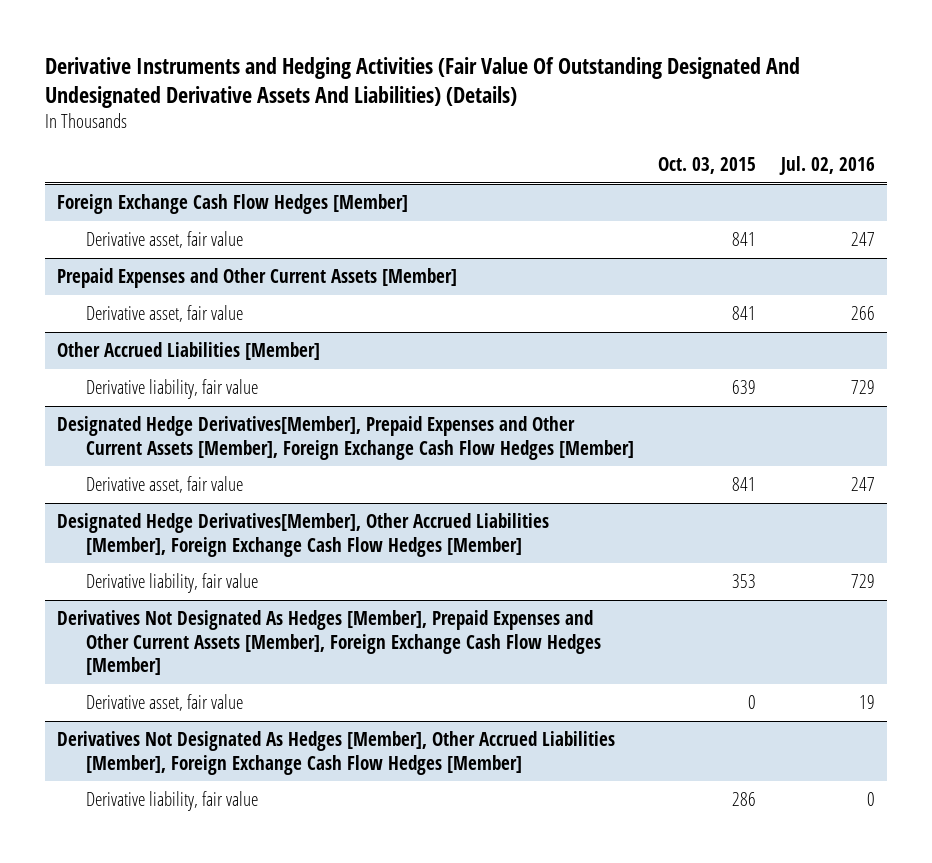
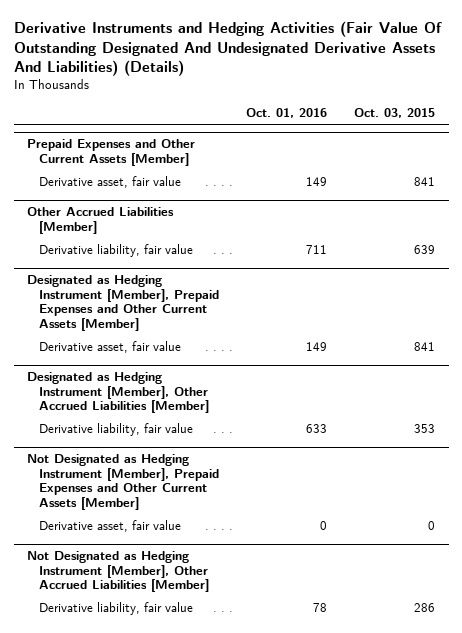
- | Oct. 03, 2015 | Jul. 02, 2016
+ | Oct. 01, 2016 | Oct. 03, 2015
- Foreign Exchange Cash Flow Hedges [Member]
- Derivative asset, fair value | 841 | 247
- Designated Hedge Derivatives[Member], Prepaid Expenses and Other Current Assets [Member], Foreign Exchange Cash Flow Hedges [Member]
+ Designated as Hedging Instrument [Member], Prepaid Expenses and Other Current Assets [Member]
- Designated Hedge Derivatives[Member], Other Accrued Liabilities [Member], Foreign Exchange Cash Flow Hedges [Member]
+ Designated as Hedging Instrument [Member], Other Accrued Liabilities [Member]
- Derivatives Not Designated As Hedges [Member], Prepaid Expenses and Other Current Assets [Member], Foreign Exchange Cash Flow Hedges [Member]
+ Not Designated as Hedging Instrument [Member], Prepaid Expenses and Other Current Assets [Member]
- Derivatives Not Designated As Hedges [Member], Other Accrued Liabilities [Member], Foreign Exchange Cash Flow Hedges [Member]
+ Not Designated as Hedging Instrument [Member], Other Accrued Liabilities [Member]

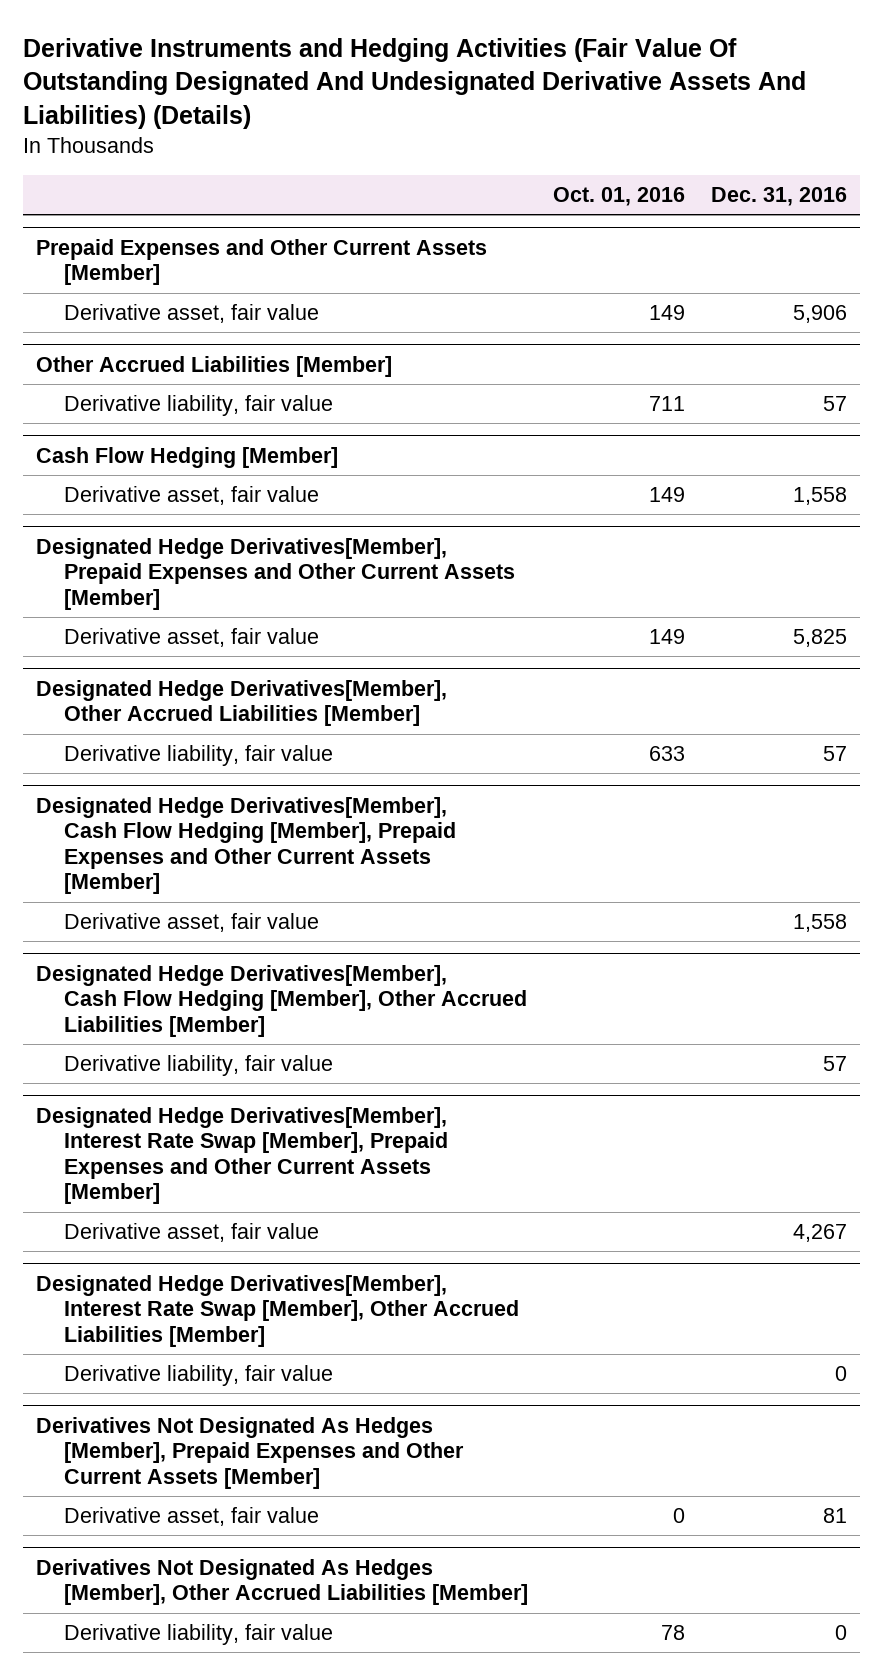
- | Oct. 01, 2016 | Oct. 03, 2015
+ | Oct. 01, 2016 | Dec. 31, 2016
- Designated as Hedging Instrument [Member], Prepaid Expenses and Other Current Assets [Member]
+ Cash Flow Hedging [Member]
- Designated as Hedging Instrument [Member], Other Accrued Liabilities [Member]
+ Designated Hedge Derivatives[Member], Prepaid Expenses and Other Current Assets [Member]
+ Derivative asset, fair value | 149 | 5,825
+ Designated Hedge Derivatives[Member], Other Accrued Liabilities [Member]
- Not Designated as Hedging Instrument [Member], Prepaid Expenses and Other Current Assets [Member]
+ Designated Hedge Derivatives[Member], Cash Flow Hedging [Member], Prepaid Expenses and Other Current Assets [Member]
+ Derivative asset, fair value | | 1,558
+ Designated Hedge Derivatives[Member], Cash Flow Hedging [Member], Other Accrued Liabilities [Member]
+ Derivative liability, fair value | | 57
+ Designated Hedge Derivatives[Member], Interest Rate Swap [Member], Prepaid Expenses and Other Current Assets [Member]
+ Derivative asset, fair value | | 4,267
+ Designated Hedge Derivatives[Member], Interest Rate Swap [Member], Other Accrued Liabilities [Member]
+ Derivative liability, fair value | | 0
+ Derivatives Not Designated As Hedges [Member], Prepaid Expenses and Other Current Assets [Member]
- Not Designated as Hedging Instrument [Member], Other Accrued Liabilities [Member]
+ Derivatives Not Designated As Hedges [Member], Other Accrued Liabilities [Member]

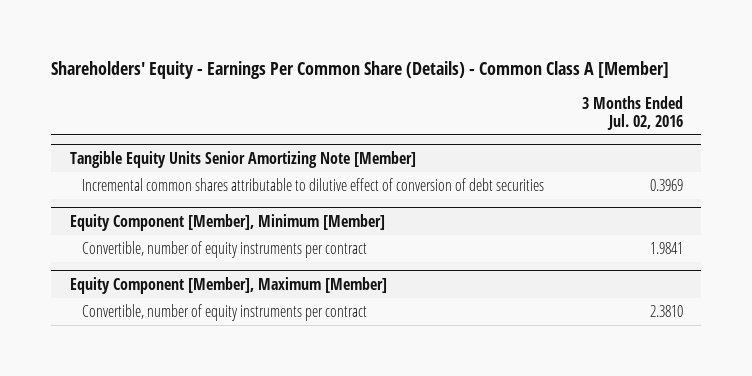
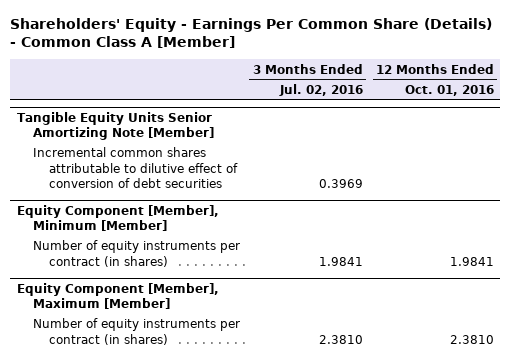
- | 3 Months Ended Jul. 02, 2016
+ | 3 Months Ended Jul. 02, 2016 | 12 Months Ended Oct. 01, 2016
@ Equity Component [Member], Minimum [Member]
- Convertible, number of equity instruments per contract | 1.9841
+ Number of equity instruments per contract (in shares) | 1.9841 | 1.9841
@ Equity Component [Member], Maximum [Member]
- Convertible, number of equity instruments per contract | 2.3810
+ Number of equity instruments per contract (in shares) | 2.3810 | 2.3810

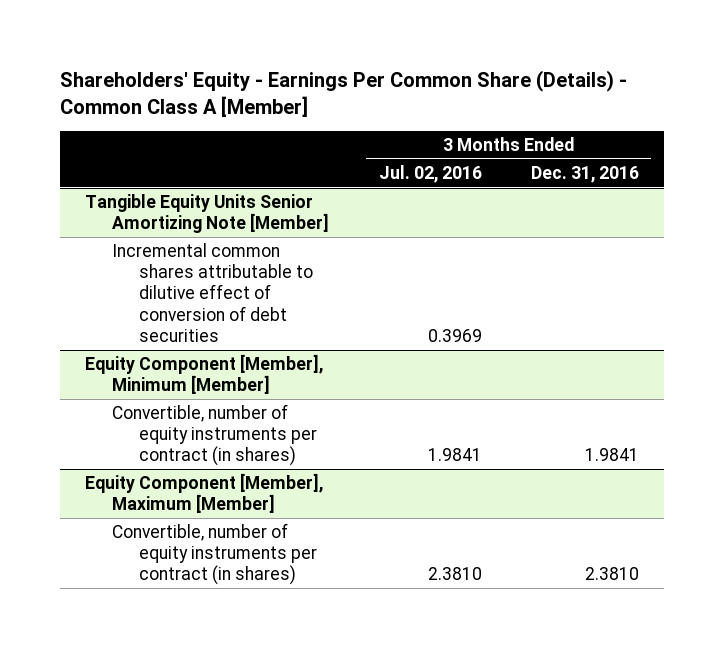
- | 3 Months Ended Jul. 02, 2016 | 12 Months Ended Oct. 01, 2016
+ | 3 Months Ended Jul. 02, 2016 | 3 Months Ended Dec. 31, 2016
@ Equity Component [Member], Minimum [Member]
- Number of equity instruments per contract (in shares) | 1.9841 | 1.9841
+ Convertible, number of equity instruments per contract (in shares) | 1.9841 | 1.9841
@ Equity Component [Member], Maximum [Member]
- Number of equity instruments per contract (in shares) | 2.3810 | 2.3810
+ Convertible, number of equity instruments per contract (in shares) | 2.3810 | 2.3810

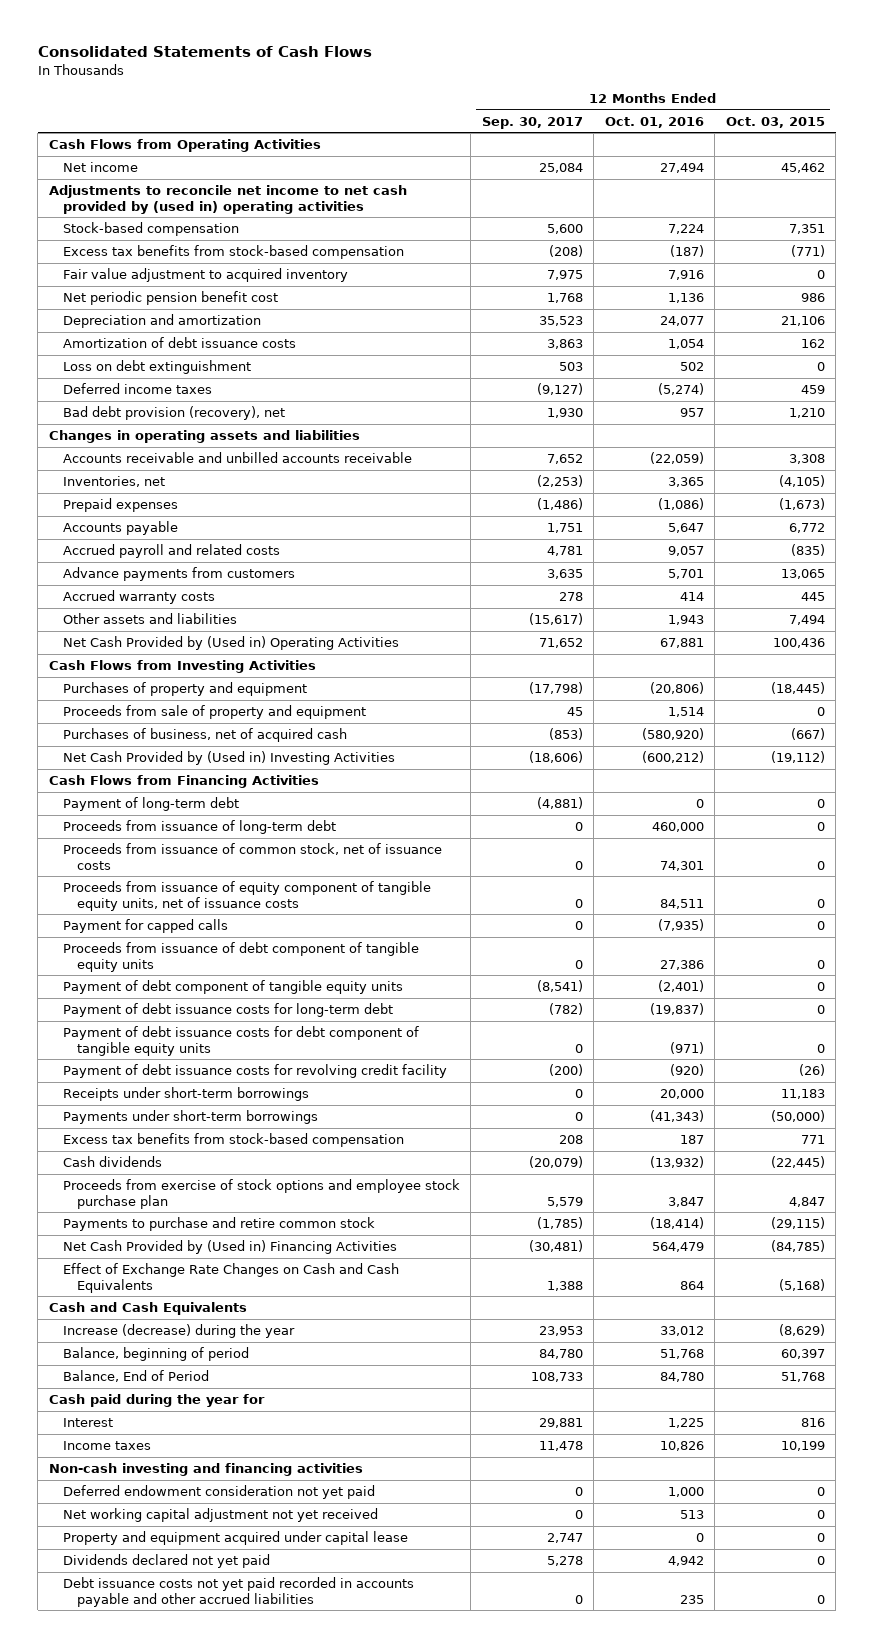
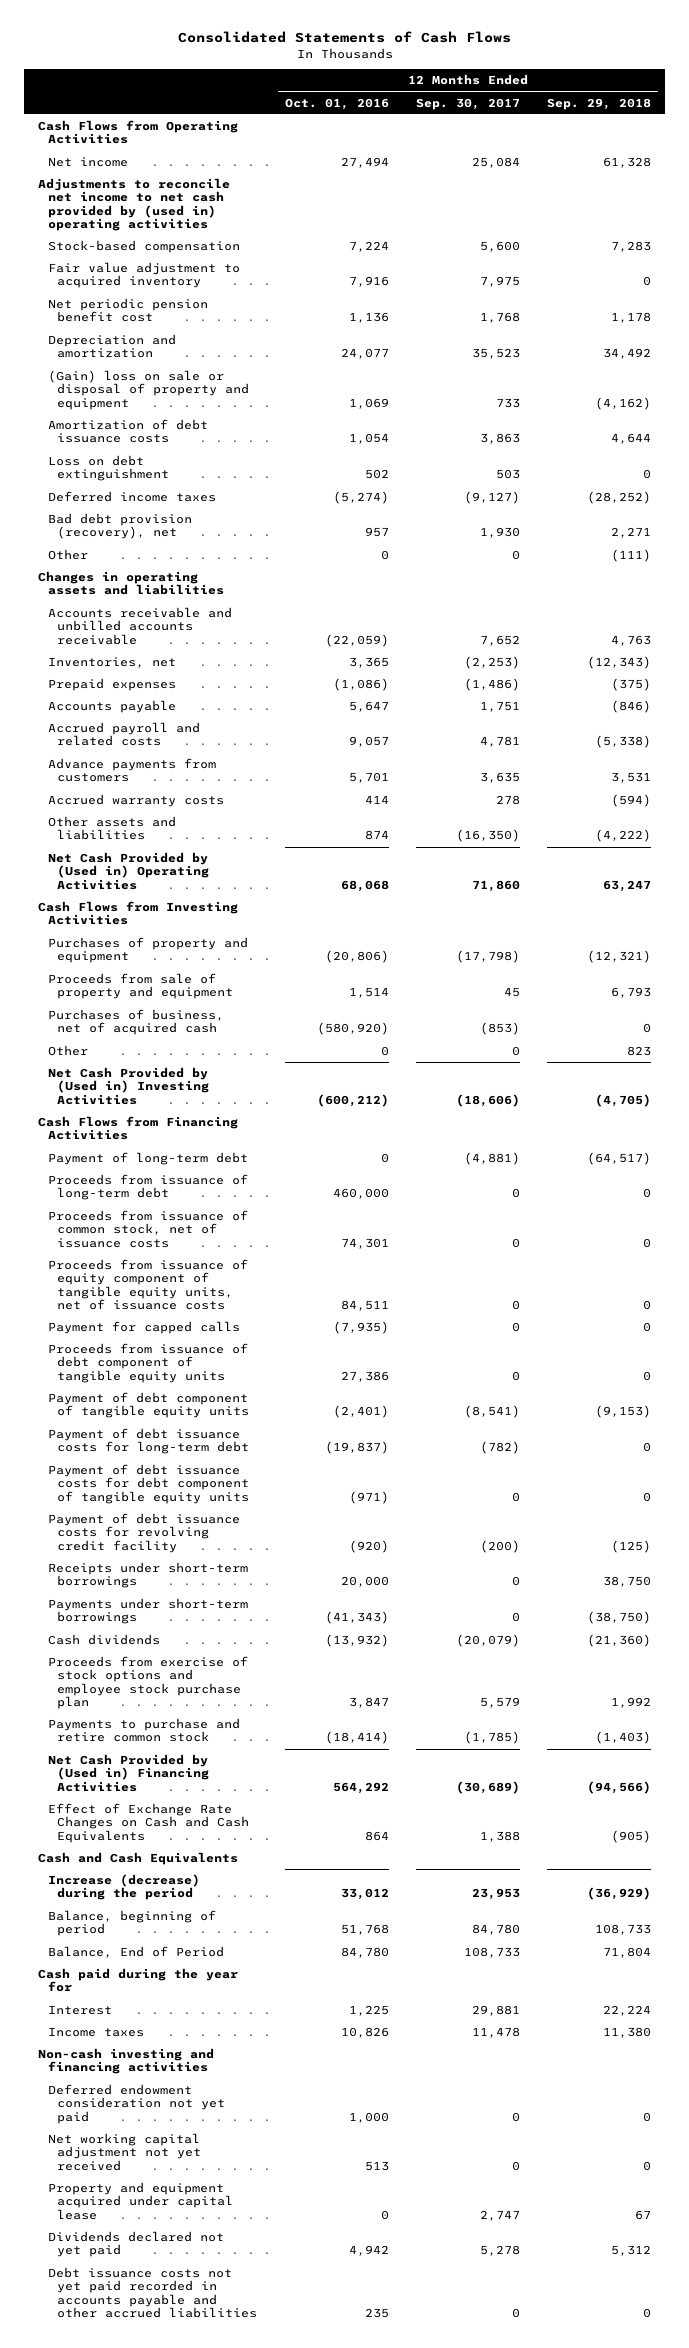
- | 12 Months Ended Sep. 30, 2017 | 12 Months Ended Oct. 01, 2016 | 12 Months Ended Oct. 03, 2015
+ | 12 Months Ended Oct. 01, 2016 | 12 Months Ended Sep. 30, 2017 | 12 Months Ended Sep. 29, 2018
- Excess tax benefits from stock-based compensation | (208) | (187) | (771)
+ (Gain) loss on sale or disposal of property and equipment | 1,069 | 733 | (4,162)
+ Other | 0 | 0 | (111)
- Other assets and liabilities | (15,617) | 1,943 | 7,494
- Net Cash Provided by (Used in) Operating Activities | 71,652 | 67,881 | 100,436
+ Other assets and liabilities | 874 | (16,350) | (4,222)
+ Net Cash Provided by (Used in) Operating Activities | 68,068 | 71,860 | 63,247
+ Other | 0 | 0 | 823
- Excess tax benefits from stock-based compensation | 208 | 187 | 771
- Net Cash Provided by (Used in) Financing Activities | (30,481) | 564,479 | (84,785)
+ Net Cash Provided by (Used in) Financing Activities | 564,292 | (30,689) | (94,566)
- Increase (decrease) during the year | 23,953 | 33,012 | (8,629)
+ Increase (decrease) during the period | 33,012 | 23,953 | (36,929)

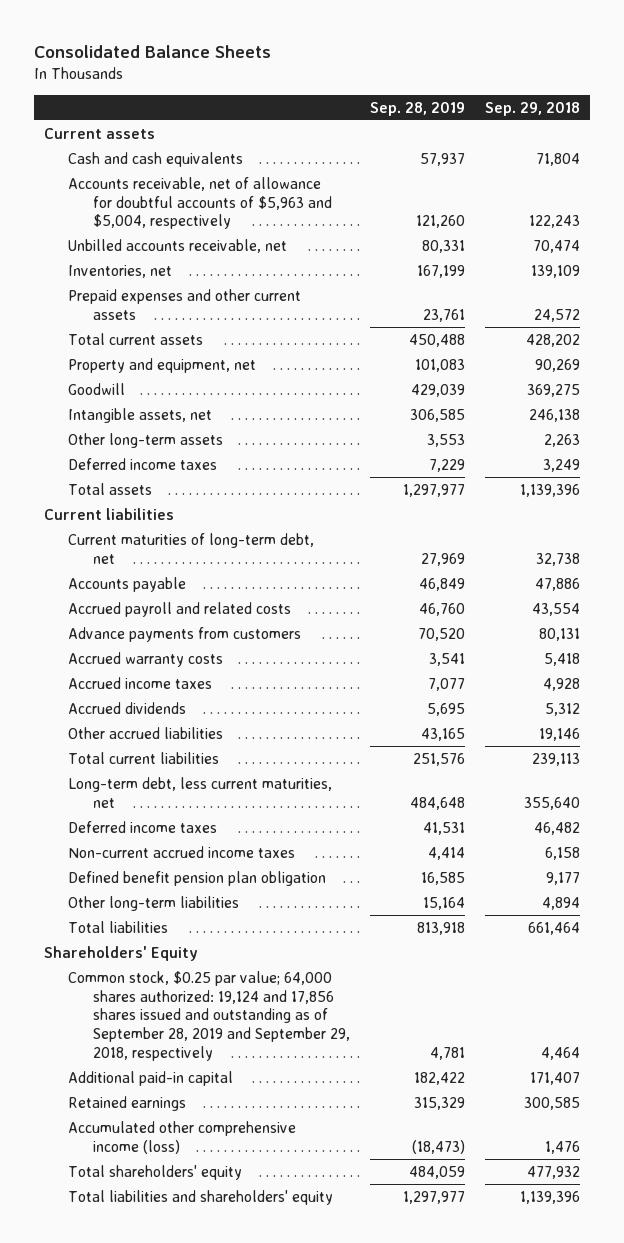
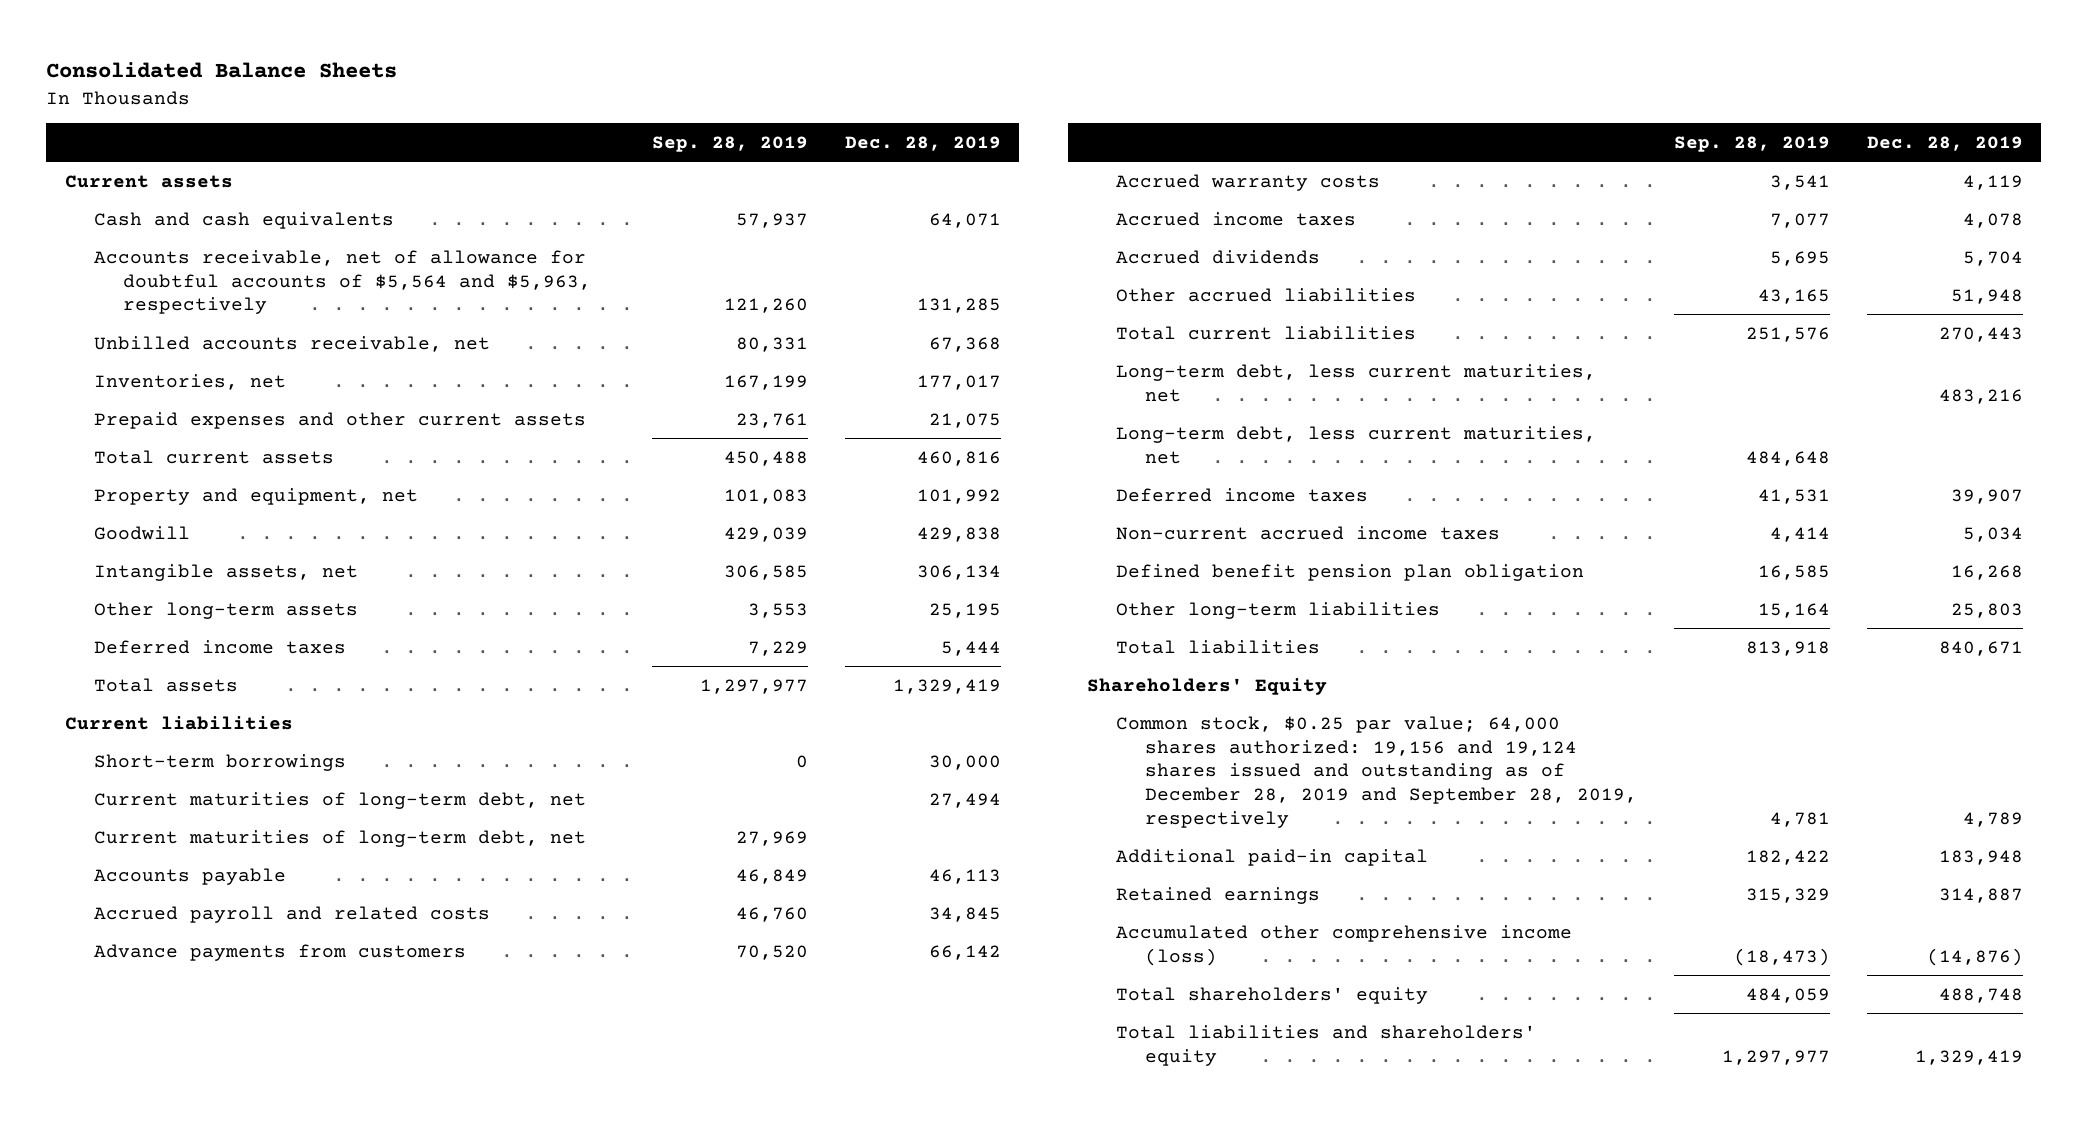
- | Sep. 28, 2019 | Sep. 29, 2018
+ | Sep. 28, 2019 | Dec. 28, 2019
- Accounts receivable, net of allowance for doubtful accounts of $5,963 and $5,004, respectively | 121,260 | 122,243
+ Accounts receivable, net of allowance for doubtful accounts of $5,564 and $5,963, respectively | 121,260 | 131,285
+ Short-term borrowings | 0 | 30,000
+ Current maturities of long-term debt, net | | 27,494
+ Long-term debt, less current maturities, net | | 483,216
- Common stock, $0.25 par value; 64,000 shares authorized: 19,124 and 17,856 shares issued and outstanding as of September 28, 2019 and September 29, 2018, respectively | 4,781 | 4,464
+ Common stock, $0.25 par value; 64,000 shares authorized: 19,156 and 19,124 shares issued and outstanding as of December 28, 2019 and September 28, 2019, respectively | 4,781 | 4,789

